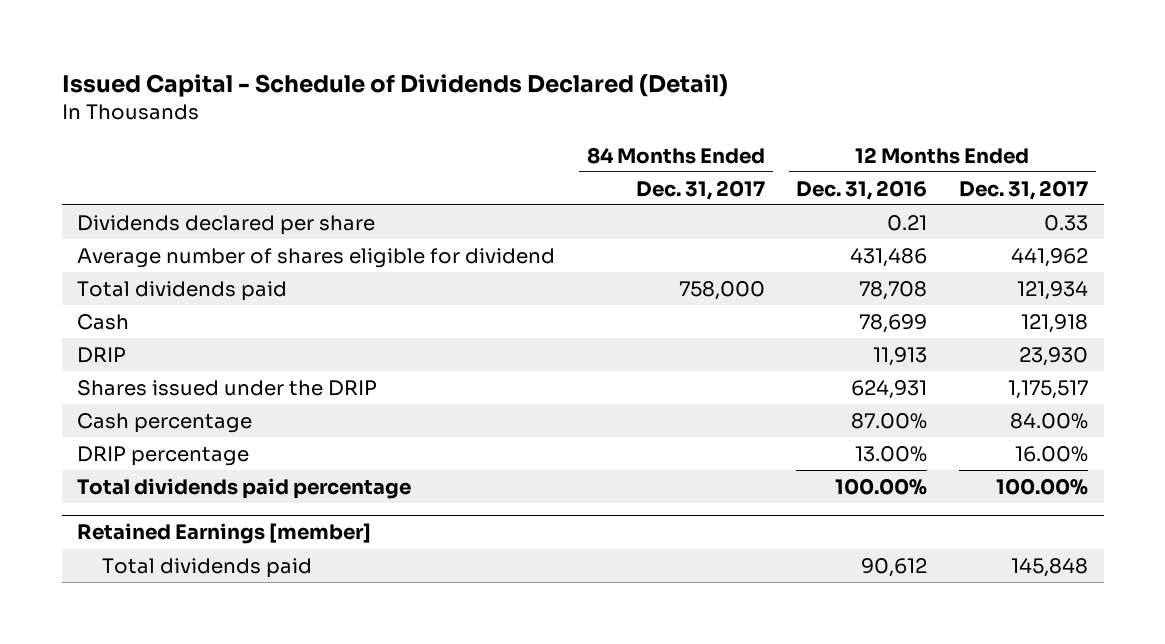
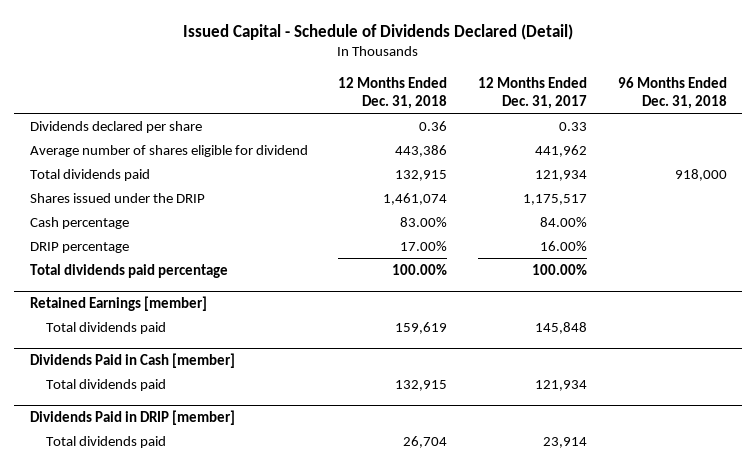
- | 84 Months Ended Dec. 31, 2017 | 12 Months Ended Dec. 31, 2016 | 12 Months Ended Dec. 31, 2017
+ | 12 Months Ended Dec. 31, 2018 | 12 Months Ended Dec. 31, 2017 | 96 Months Ended Dec. 31, 2018
- Cash | | 78,699 | 121,918
- DRIP | | 11,913 | 23,930
+ Dividends Paid in Cash [member]
+ Total dividends paid | 132,915 | 121,934 |
+ Dividends Paid in DRIP [member]
+ Total dividends paid | 26,704 | 23,914 |

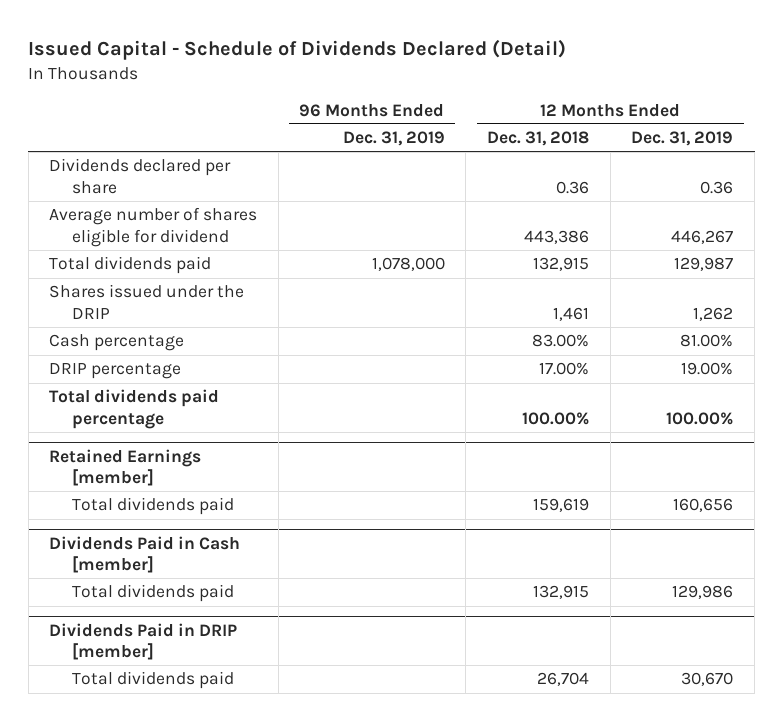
- | 12 Months Ended Dec. 31, 2018 | 12 Months Ended Dec. 31, 2017 | 96 Months Ended Dec. 31, 2018
+ | 96 Months Ended Dec. 31, 2019 | 12 Months Ended Dec. 31, 2018 | 12 Months Ended Dec. 31, 2019
- Shares issued under the DRIP | 1,461,074 | 1,175,517 |
+ Shares issued under the DRIP | | 1,461 | 1,262

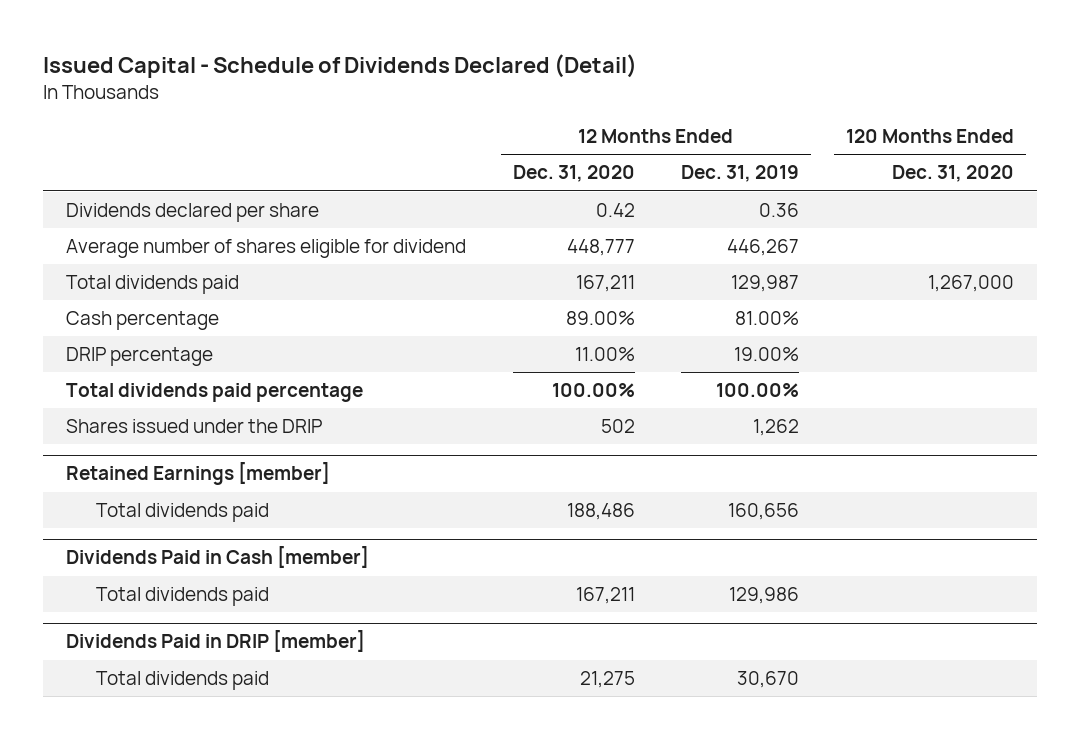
- | 96 Months Ended Dec. 31, 2019 | 12 Months Ended Dec. 31, 2018 | 12 Months Ended Dec. 31, 2019
+ | 12 Months Ended Dec. 31, 2020 | 12 Months Ended Dec. 31, 2019 | 120 Months Ended Dec. 31, 2020
moved down: Shares issued under the DRIP | 502 | 1,262 |

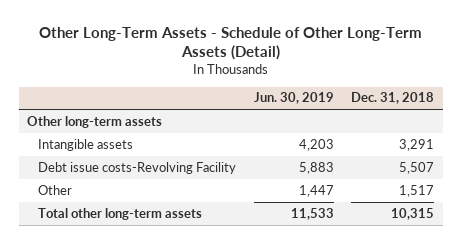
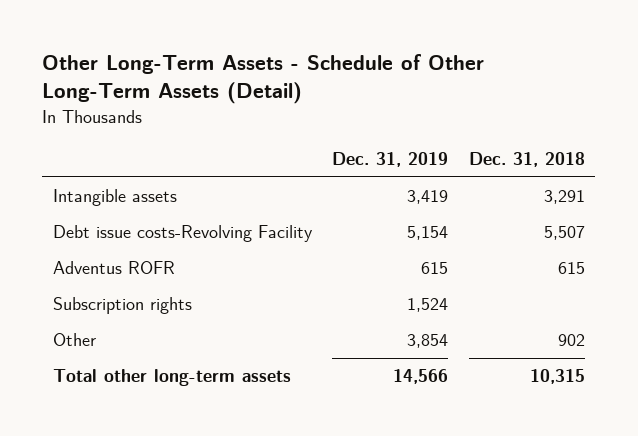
- | Jun. 30, 2019 | Dec. 31, 2018
+ | Dec. 31, 2019 | Dec. 31, 2018
- Other long-term assets
- Other | 1,447 | 1,517
+ Adventus ROFR | 615 | 615
+ Subscription rights | 1,524 |
+ Other | 3,854 | 902

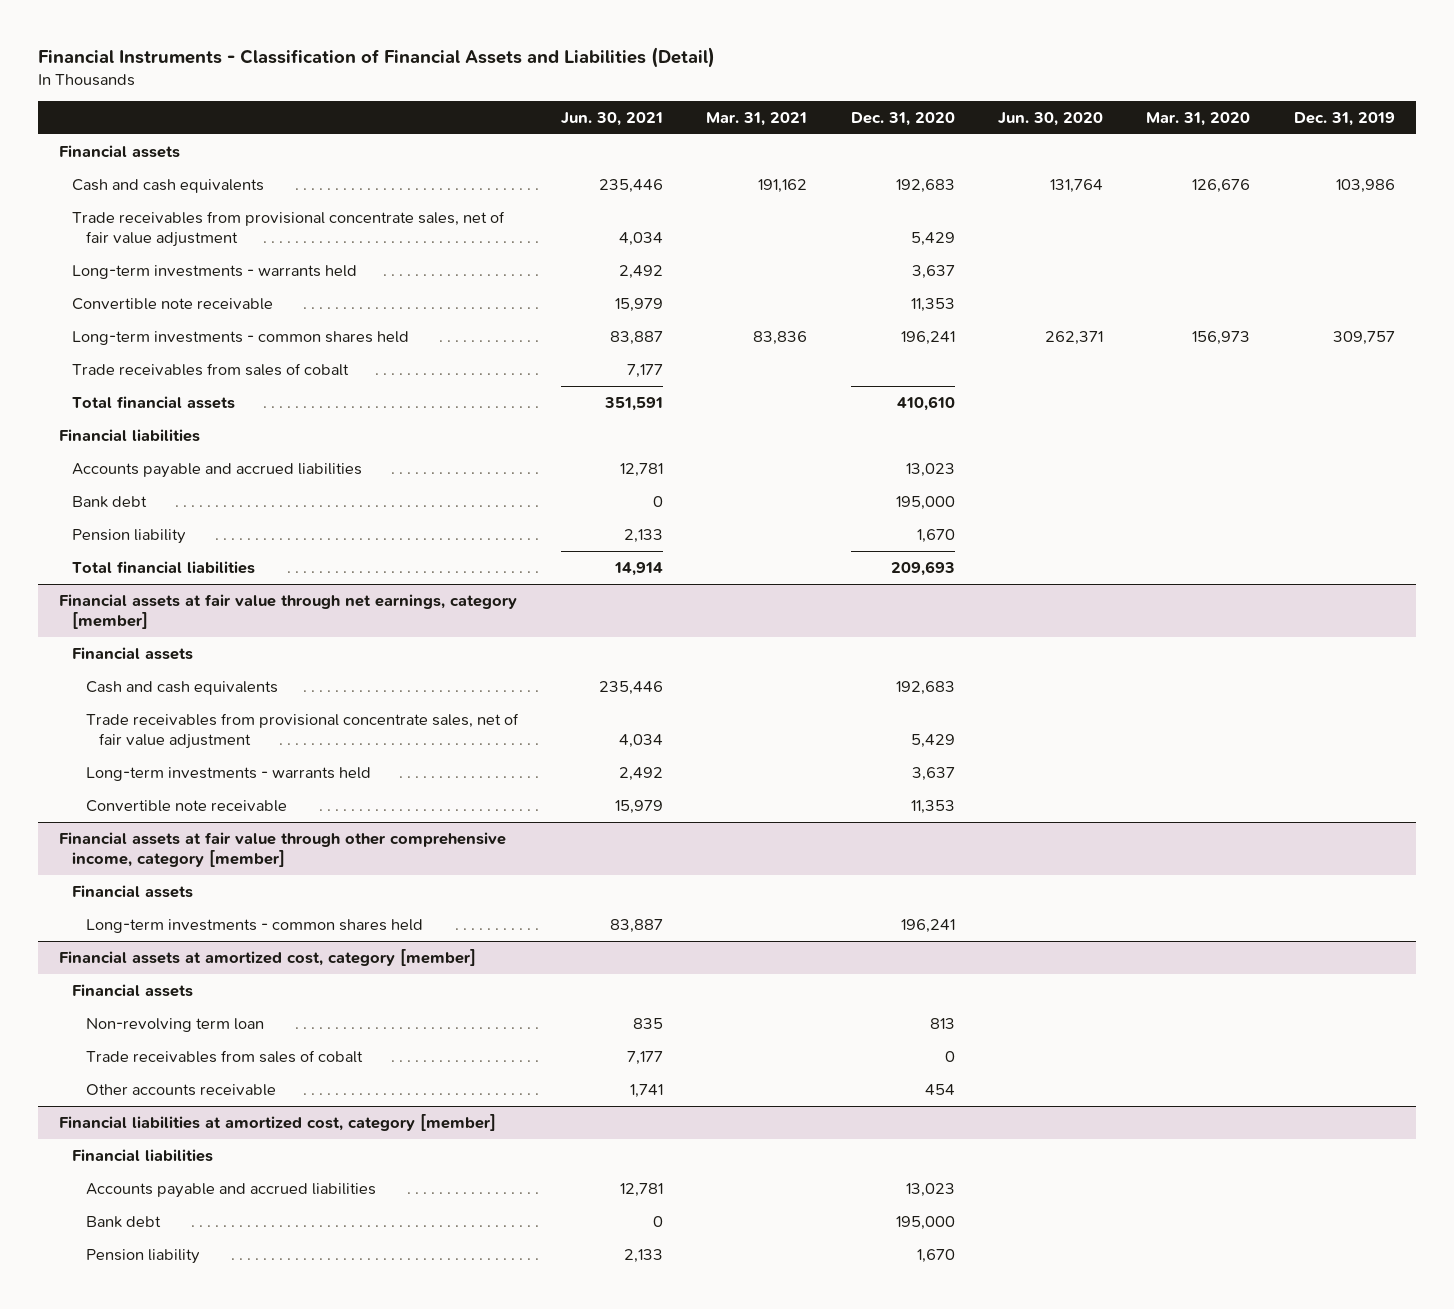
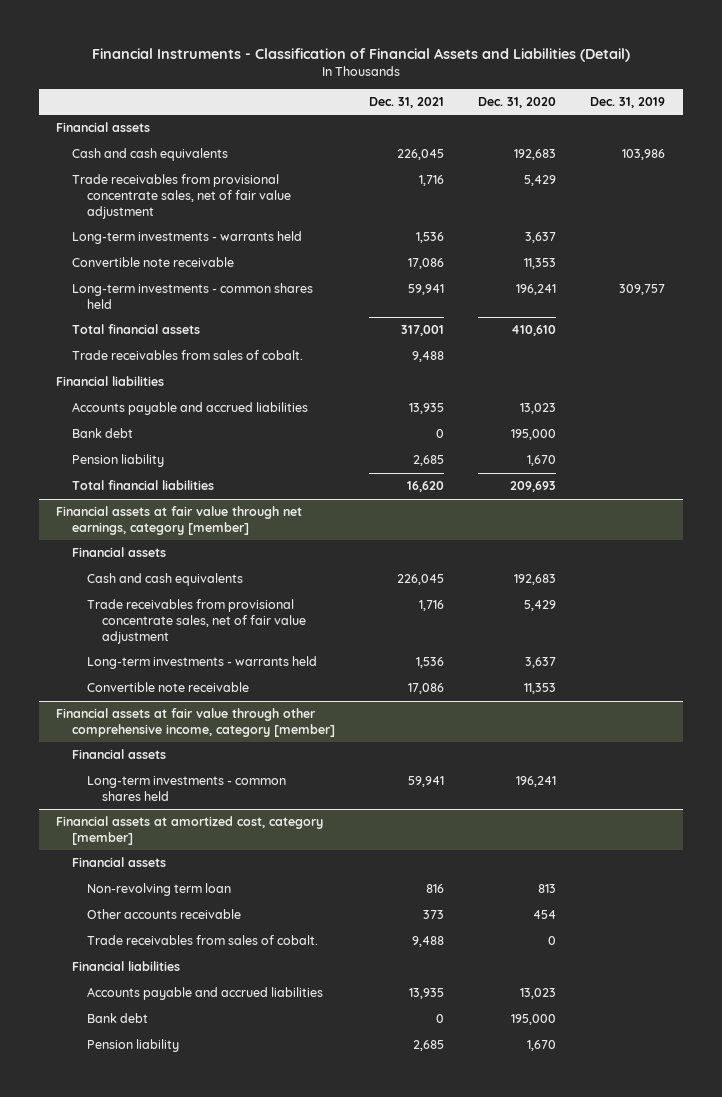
- | Jun. 30, 2021 | Mar. 31, 2021 | Dec. 31, 2020 | Jun. 30, 2020 | Mar. 31, 2020 | Dec. 31, 2019
+ | Dec. 31, 2021 | Dec. 31, 2020 | Dec. 31, 2019
- Trade receivables from sales of cobalt | 7,177 | | | | |
+ Trade receivables from sales of cobalt. | 9,488 | |
@ Financial assets at amortized cost, category [member]
- Trade receivables from sales of cobalt | 7,177 | | 0 | | |
- Financial liabilities at amortized cost, category [member]
@ Financial assets at amortized cost, category [member]
+ Trade receivables from sales of cobalt. | 9,488 | 0 |

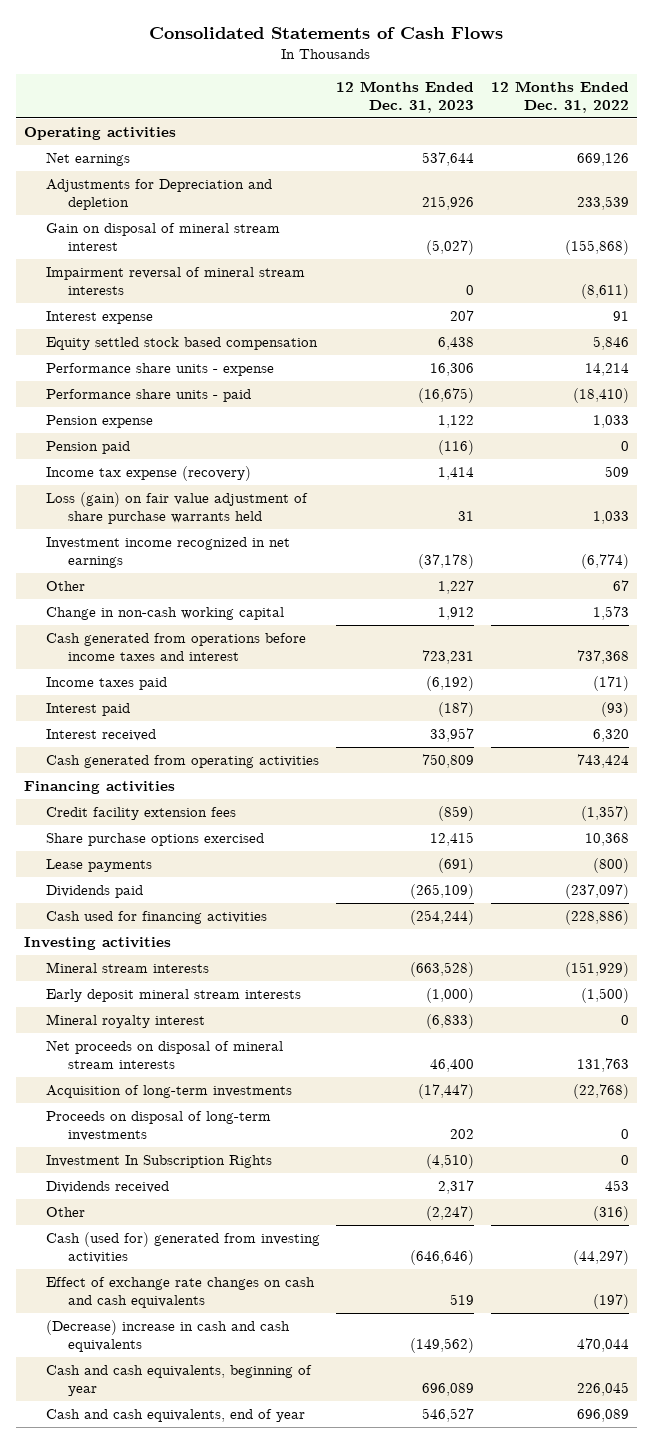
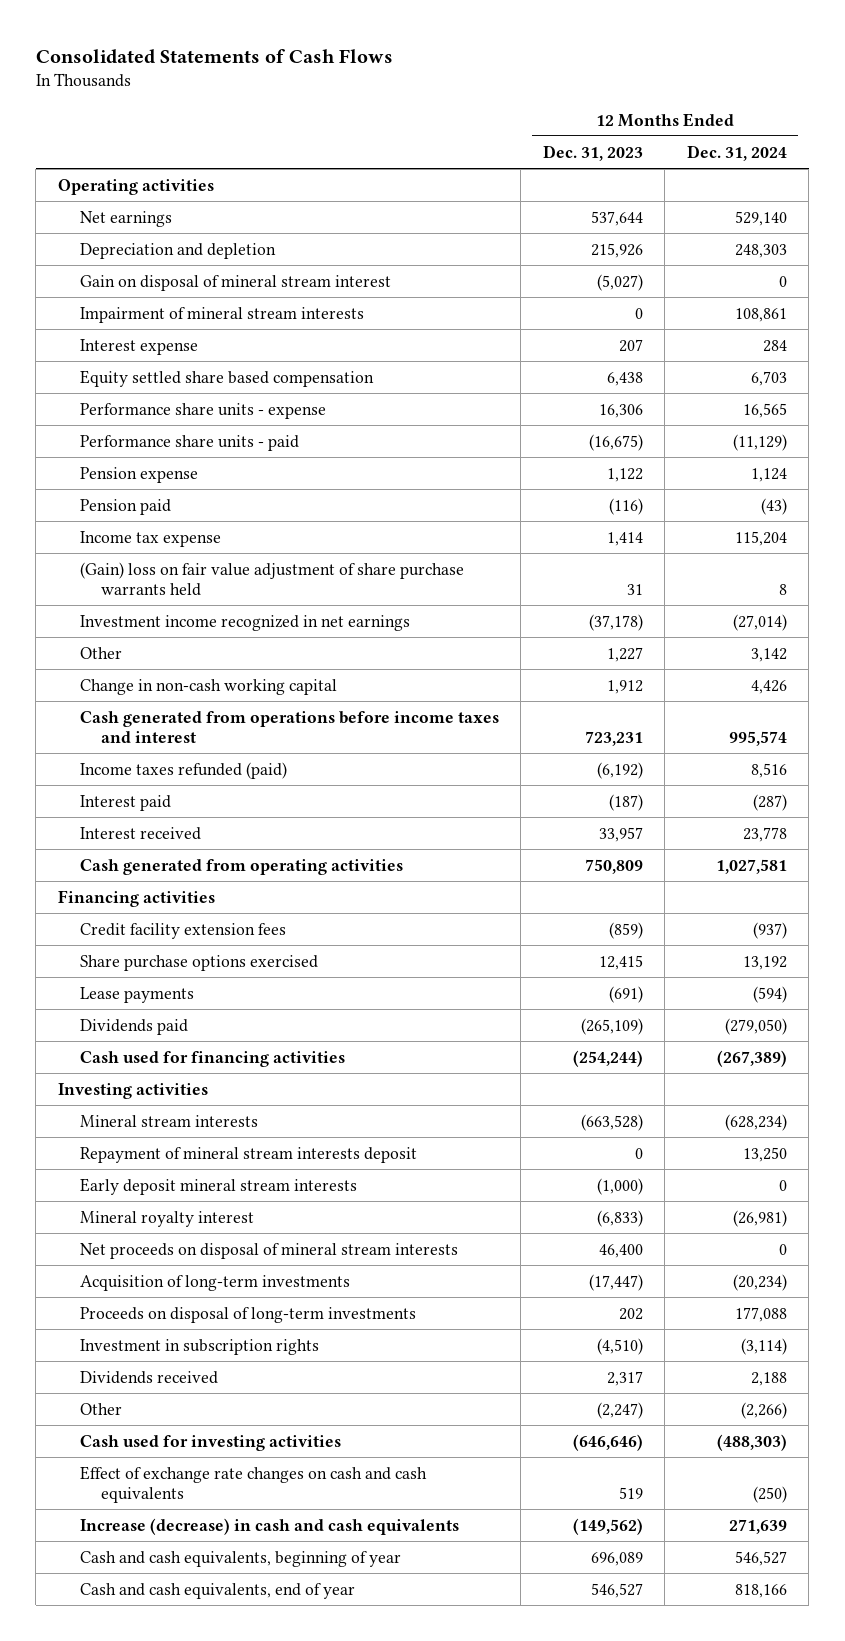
- | 12 Months Ended Dec. 31, 2023 | 12 Months Ended Dec. 31, 2022
+ | 12 Months Ended Dec. 31, 2023 | 12 Months Ended Dec. 31, 2024
- Adjustments for Depreciation and depletion | 215,926 | 233,539
+ Depreciation and depletion | 215,926 | 248,303
- Impairment reversal of mineral stream interests | 0 | (8,611)
+ Impairment of mineral stream interests | 0 | 108,861
- Equity settled stock based compensation | 6,438 | 5,846
+ Equity settled share based compensation | 6,438 | 6,703
- Income tax expense (recovery) | 1,414 | 509
- Loss (gain) on fair value adjustment of share purchase warrants held | 31 | 1,033
+ Income tax expense | 1,414 | 115,204
+ (Gain) loss on fair value adjustment of share purchase warrants held | 31 | 8
- Income taxes paid | (6,192) | (171)
+ Income taxes refunded (paid) | (6,192) | 8,516
+ Repayment of mineral stream interests deposit | 0 | 13,250
- Investment In Subscription Rights | (4,510) | 0
+ Investment in subscription rights | (4,510) | (3,114)
- Cash (used for) generated from investing activities | (646,646) | (44,297)
+ Cash used for investing activities | (646,646) | (488,303)
- (Decrease) increase in cash and cash equivalents | (149,562) | 470,044
+ Increase (decrease) in cash and cash equivalents | (149,562) | 271,639

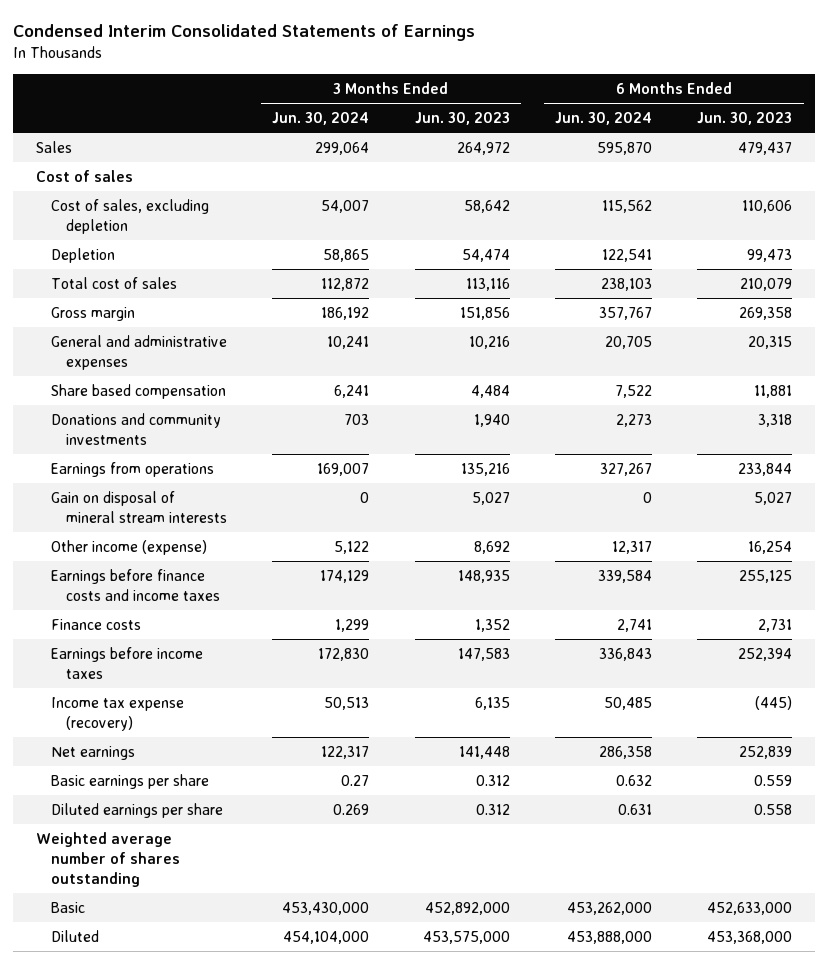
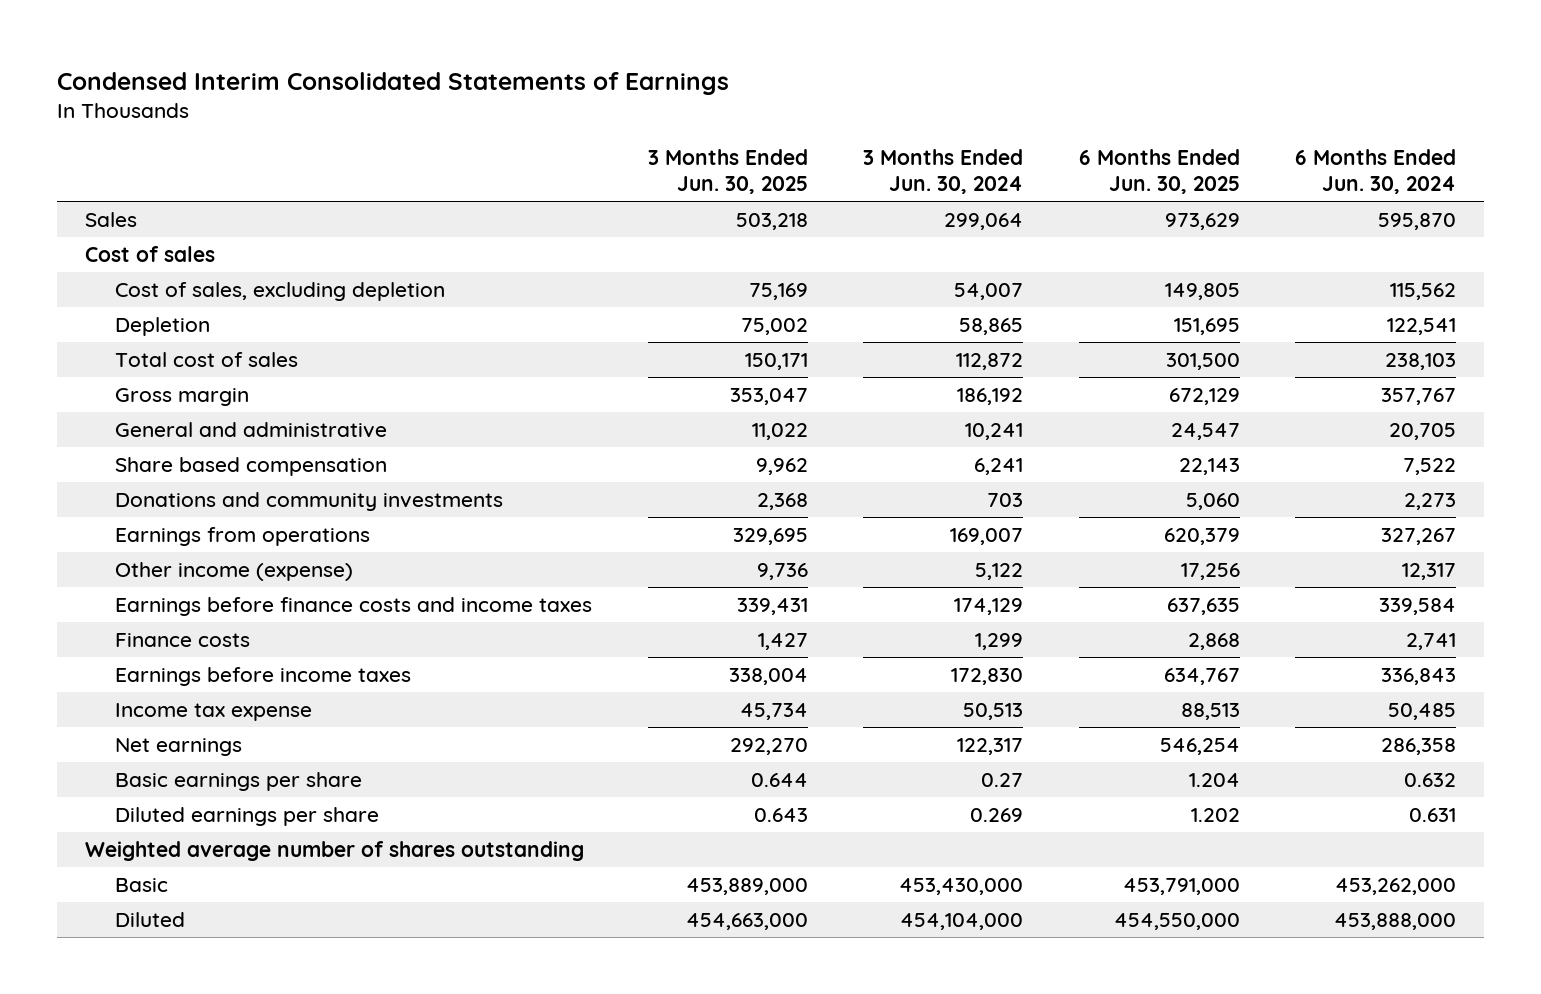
- | 3 Months Ended Jun. 30, 2024 | 3 Months Ended Jun. 30, 2023 | 6 Months Ended Jun. 30, 2024 | 6 Months Ended Jun. 30, 2023
+ | 3 Months Ended Jun. 30, 2025 | 3 Months Ended Jun. 30, 2024 | 6 Months Ended Jun. 30, 2025 | 6 Months Ended Jun. 30, 2024
- General and administrative expenses | 10,241 | 10,216 | 20,705 | 20,315
+ General and administrative | 11,022 | 10,241 | 24,547 | 20,705
- Gain on disposal of mineral stream interests | 0 | 5,027 | 0 | 5,027
- Income tax expense (recovery) | 50,513 | 6,135 | 50,485 | (445)
+ Income tax expense | 45,734 | 50,513 | 88,513 | 50,485

